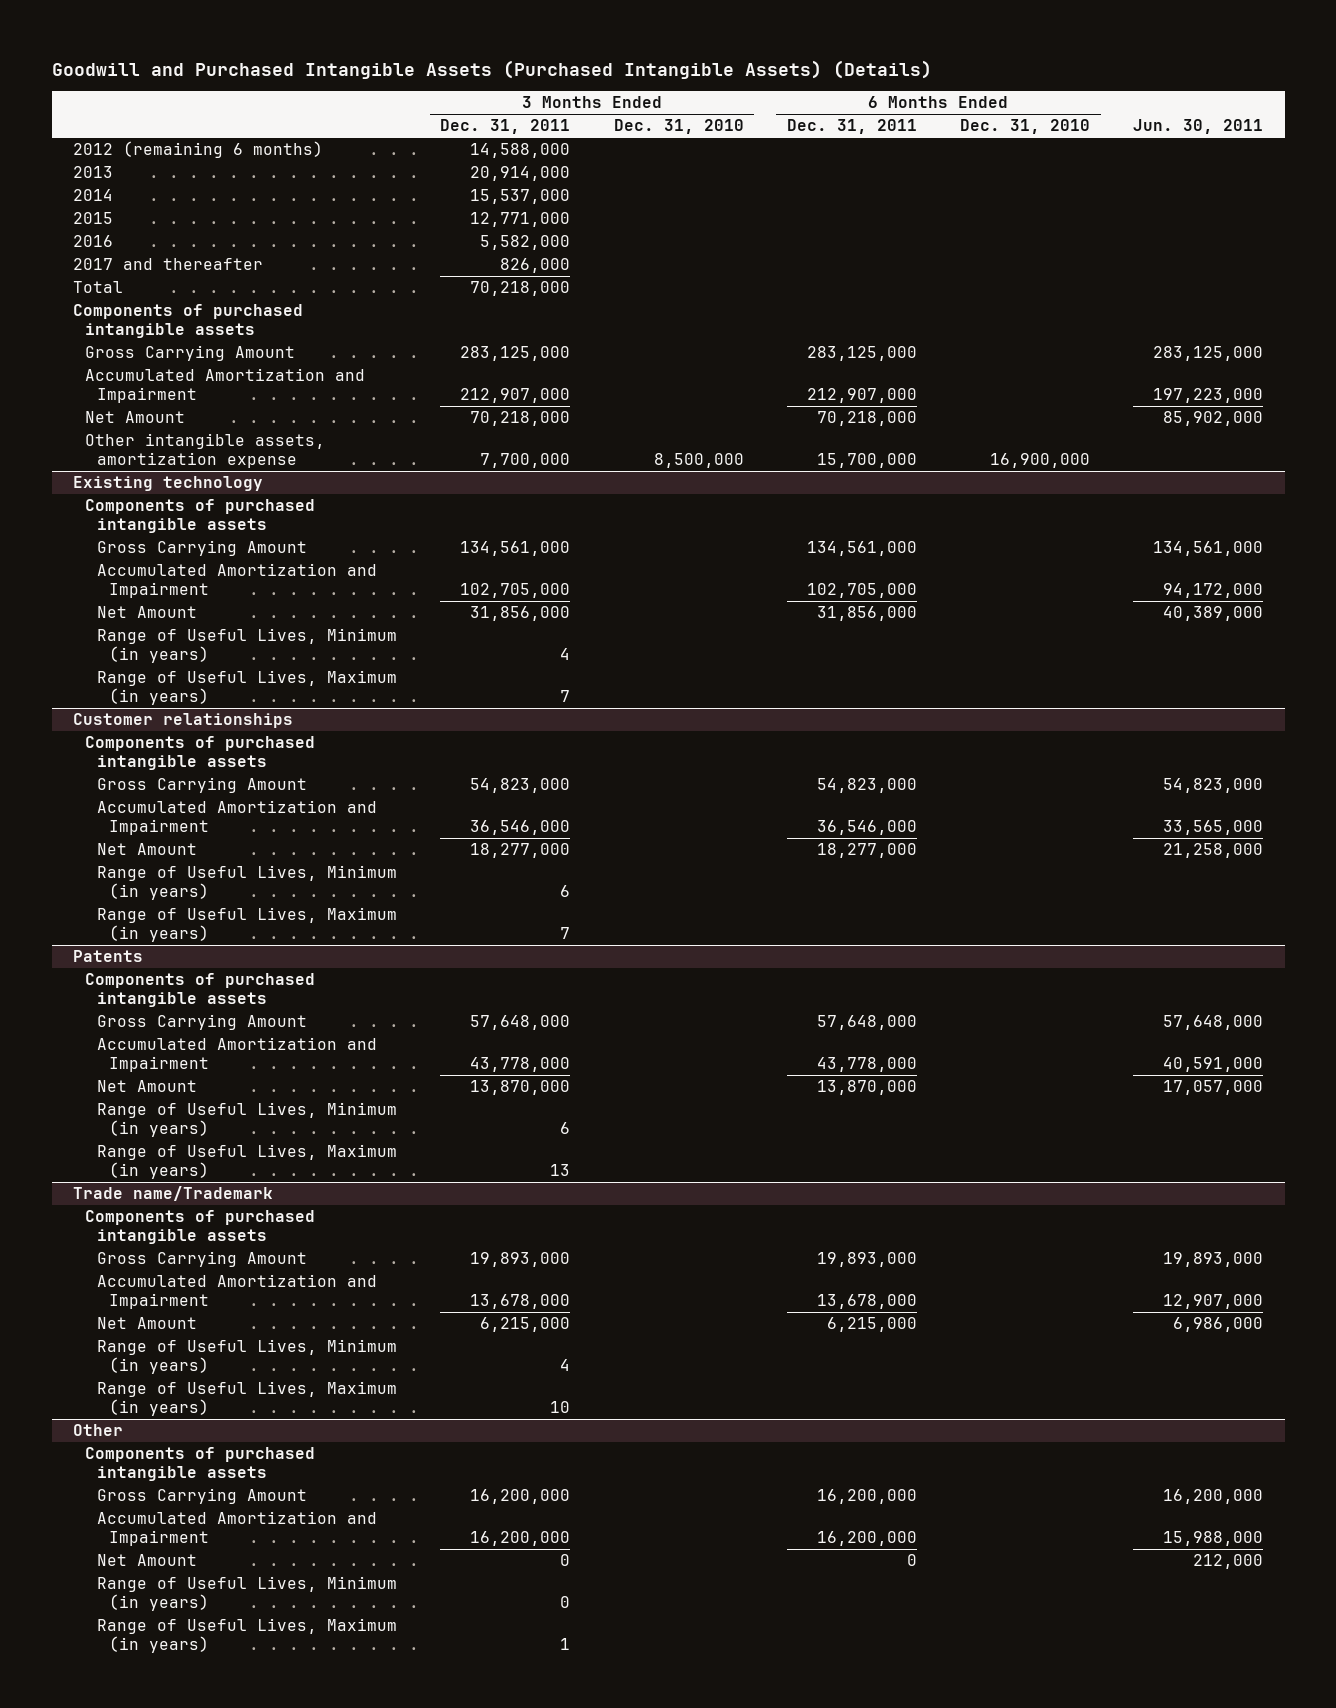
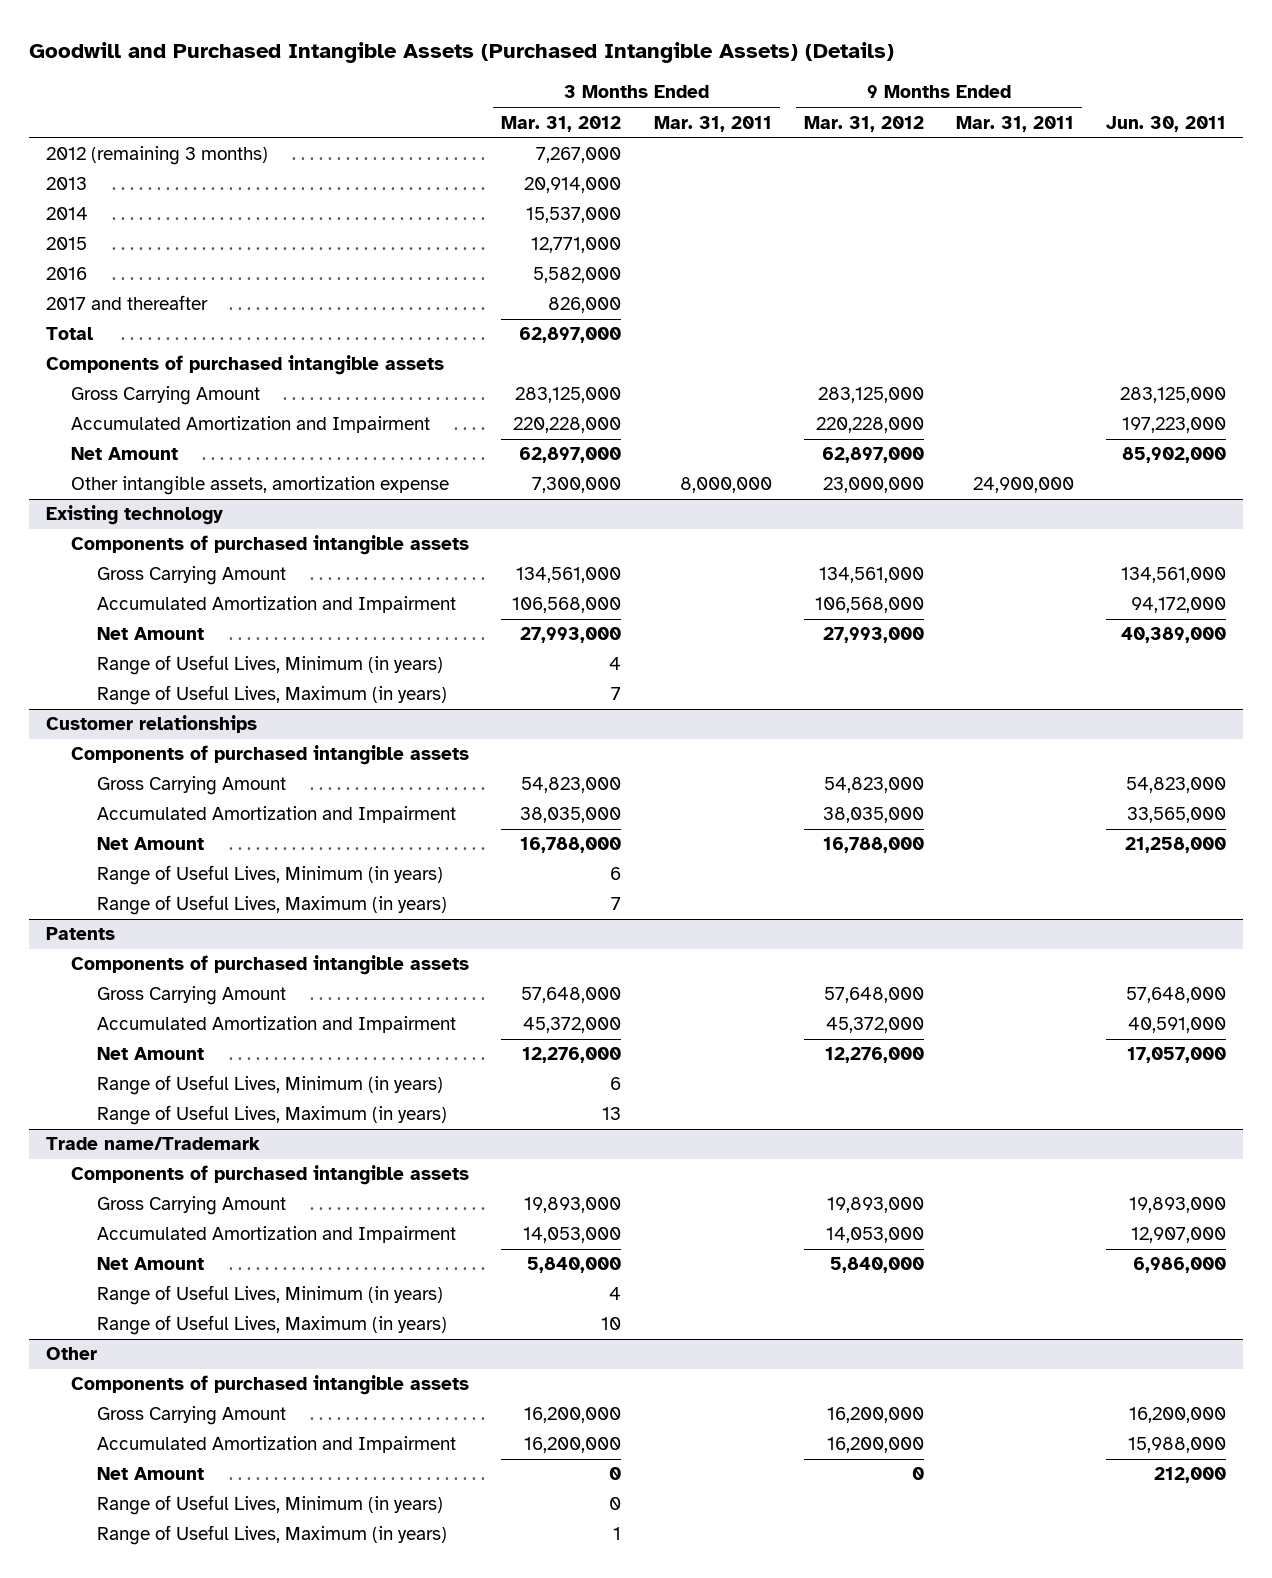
- | 3 Months Ended Dec. 31, 2011 | 3 Months Ended Dec. 31, 2010 | 6 Months Ended Dec. 31, 2011 | 6 Months Ended Dec. 31, 2010 | Jun. 30, 2011
+ | 3 Months Ended Mar. 31, 2012 | 3 Months Ended Mar. 31, 2011 | 9 Months Ended Mar. 31, 2012 | 9 Months Ended Mar. 31, 2011 | Jun. 30, 2011
- 2012 (remaining 6 months) | 14,588,000 | | | |
+ 2012 (remaining 3 months) | 7,267,000 | | | |

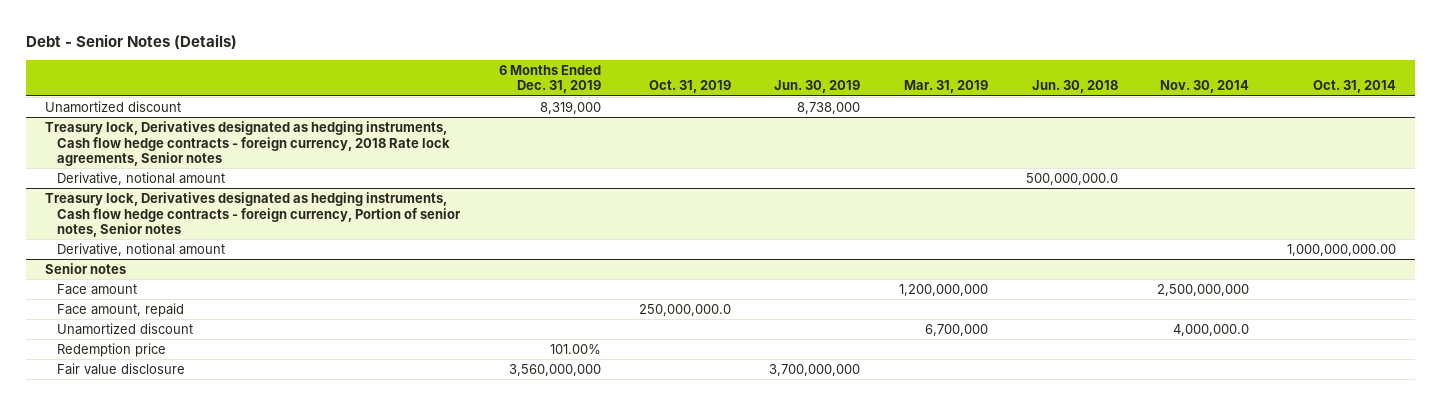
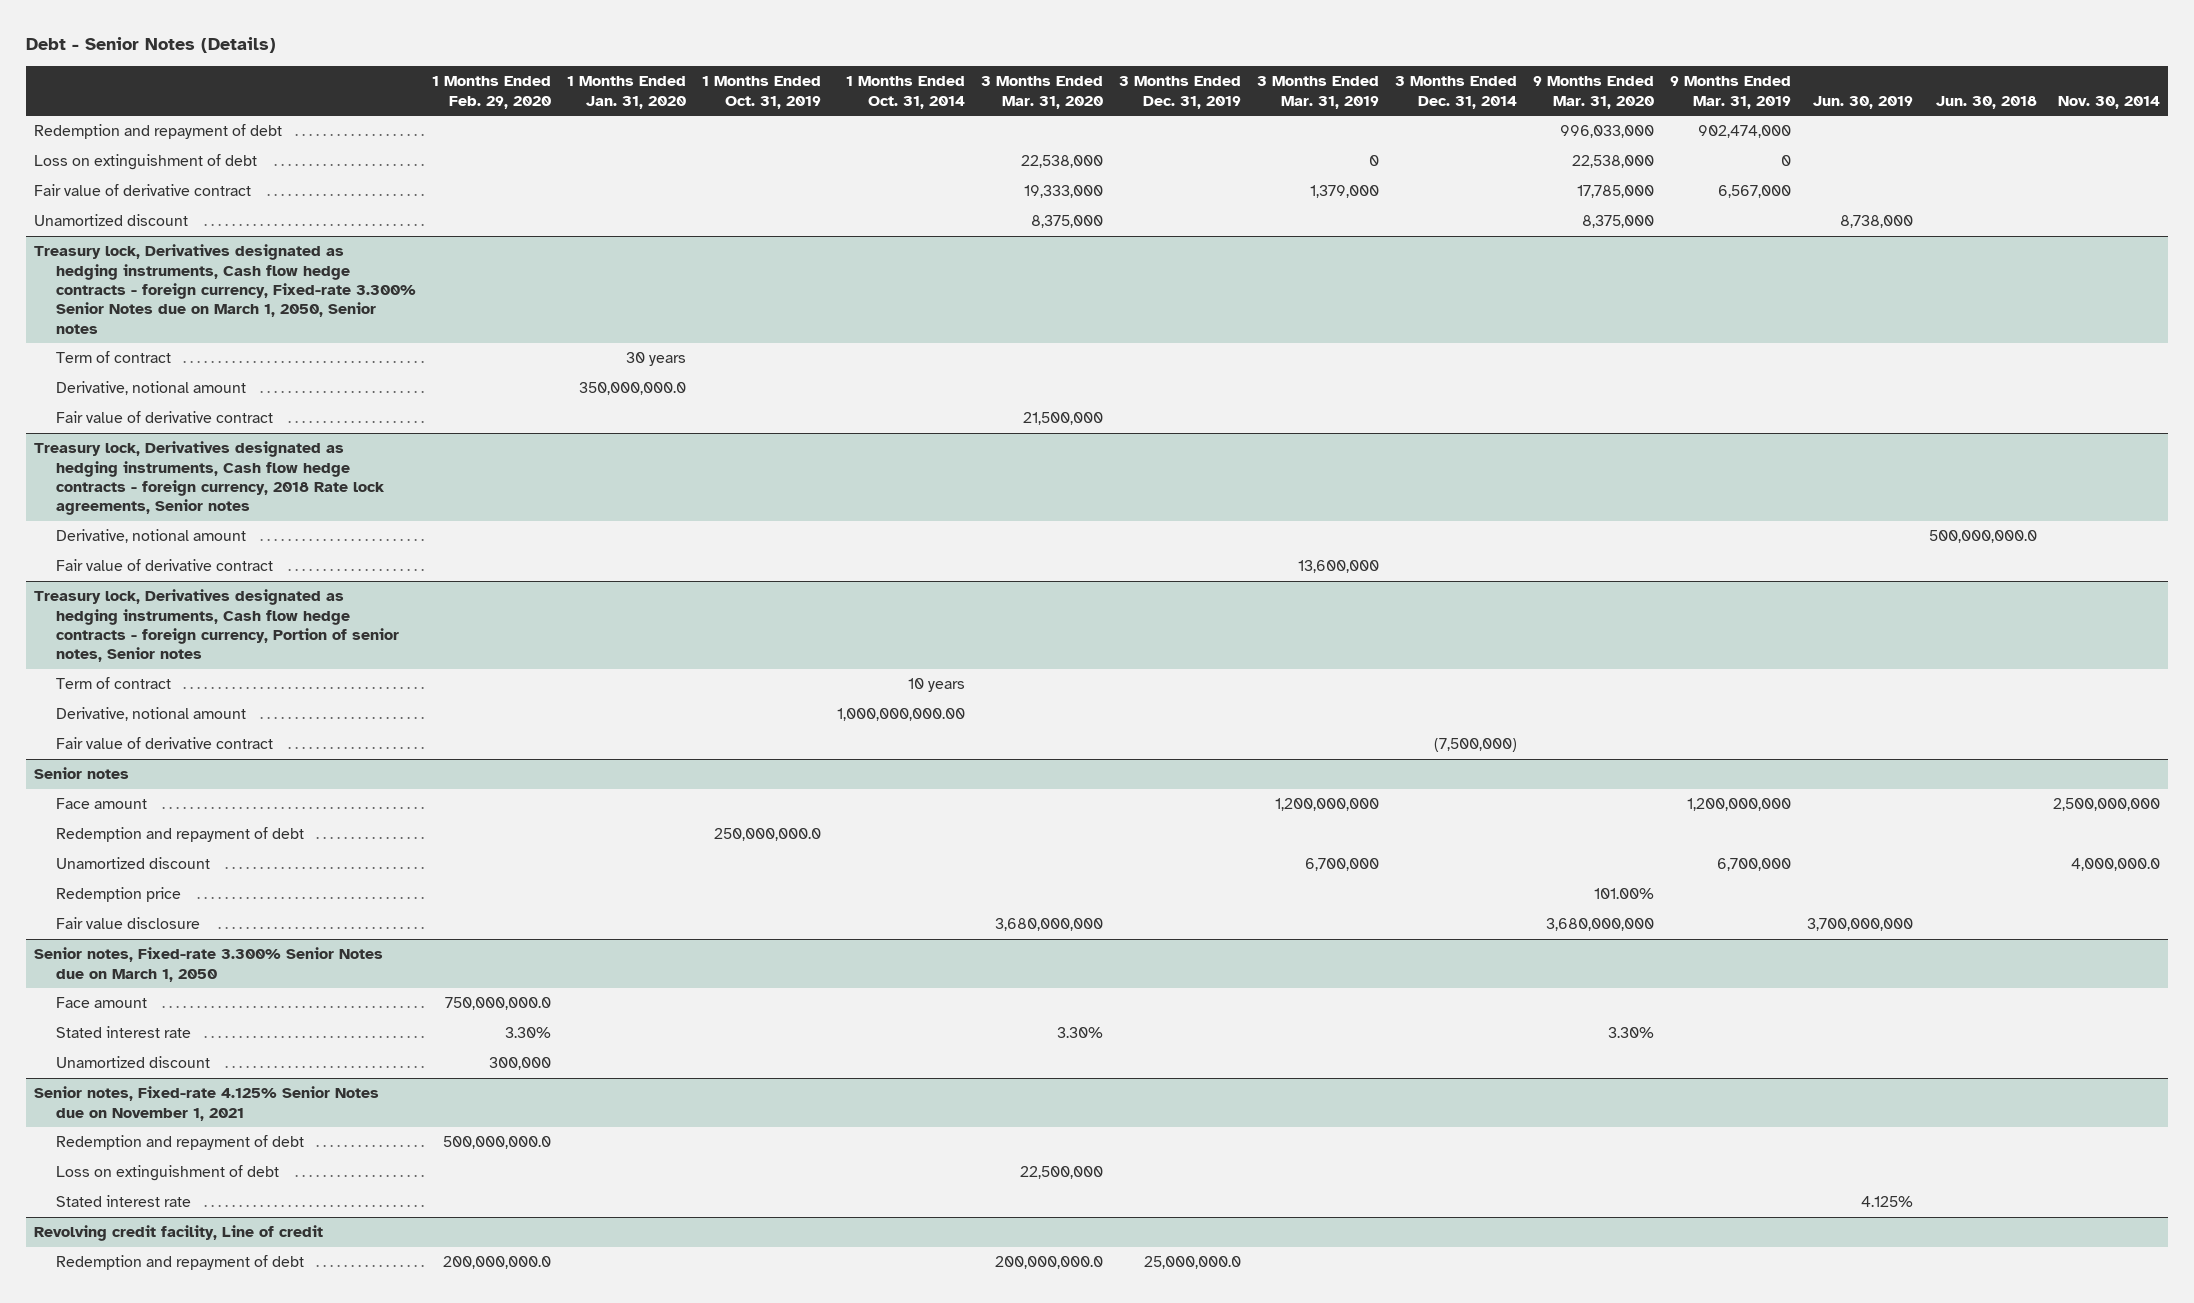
- | 6 Months Ended Dec. 31, 2019 | Oct. 31, 2019 | Jun. 30, 2019 | Mar. 31, 2019 | Jun. 30, 2018 | Nov. 30, 2014 | Oct. 31, 2014
+ | 1 Months Ended Feb. 29, 2020 | 1 Months Ended Jan. 31, 2020 | 1 Months Ended Oct. 31, 2019 | 1 Months Ended Oct. 31, 2014 | 3 Months Ended Mar. 31, 2020 | 3 Months Ended Dec. 31, 2019 | 3 Months Ended Mar. 31, 2019 | 3 Months Ended Dec. 31, 2014 | 9 Months Ended Mar. 31, 2020 | 9 Months Ended Mar. 31, 2019 | Jun. 30, 2019 | Jun. 30, 2018 | Nov. 30, 2014
+ Redemption and repayment of debt | | | | | | | | | 996,033,000 | 902,474,000 | | |
+ Loss on extinguishment of debt | | | | | 22,538,000 | | 0 | | 22,538,000 | 0 | | |
+ Fair value of derivative contract | | | | | 19,333,000 | | 1,379,000 | | 17,785,000 | 6,567,000 | | |
+ Treasury lock, Derivatives designated as hedging instruments, Cash flow hedge contracts - foreign currency, Fixed-rate 3.300% Senior Notes due on March 1, 2050, Senior notes
+ Term of contract | | 30 years | | | | | | | | | | |
+ Derivative, notional amount | | 350,000,000.0 | | | | | | | | | | |
+ Fair value of derivative contract | | | | | 21,500,000 | | | | | | | |
@ Treasury lock, Derivatives designated as hedging instruments, Cash flow hedge contracts - foreign currency, 2018 Rate lock agreements, Senior notes
+ Fair value of derivative contract | | | | | | | 13,600,000 | | | | | |
@ Treasury lock, Derivatives designated as hedging instruments, Cash flow hedge contracts - foreign currency, Portion of senior notes, Senior notes
+ Term of contract | | | | 10 years | | | | | | | | |
+ Fair value of derivative contract | | | | | | | | (7,500,000) | | | | |
@ Senior notes
- Face amount, repaid | | 250,000,000.0 | | | | |
+ Redemption and repayment of debt | | | 250,000,000.0 | | | | | | | | | |
+ Senior notes, Fixed-rate 3.300% Senior Notes due on March 1, 2050
+ Face amount | 750,000,000.0 | | | | | | | | | | | |
+ Stated interest rate | 3.30% | | | | 3.30% | | | | 3.30% | | | |
+ Unamortized discount | 300,000 | | | | | | | | | | | |
+ Senior notes, Fixed-rate 4.125% Senior Notes due on November 1, 2021
+ Redemption and repayment of debt | 500,000,000.0 | | | | | | | | | | | |
+ Loss on extinguishment of debt | | | | | 22,500,000 | | | | | | | |
+ Stated interest rate | | | | | | | | | | | 4.125% | |
+ Revolving credit facility, Line of credit
+ Redemption and repayment of debt | 200,000,000.0 | | | | 200,000,000.0 | 25,000,000.0 | | | | | | |

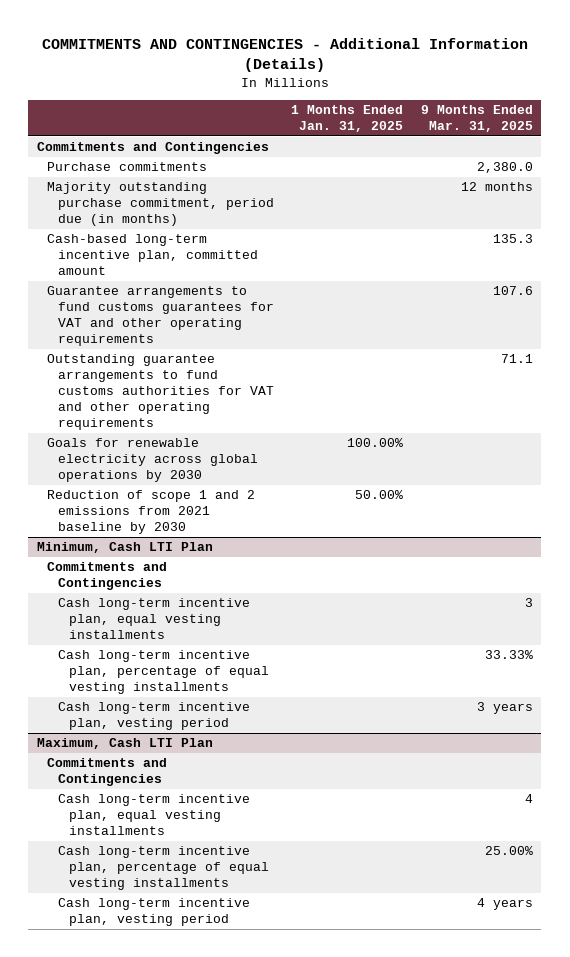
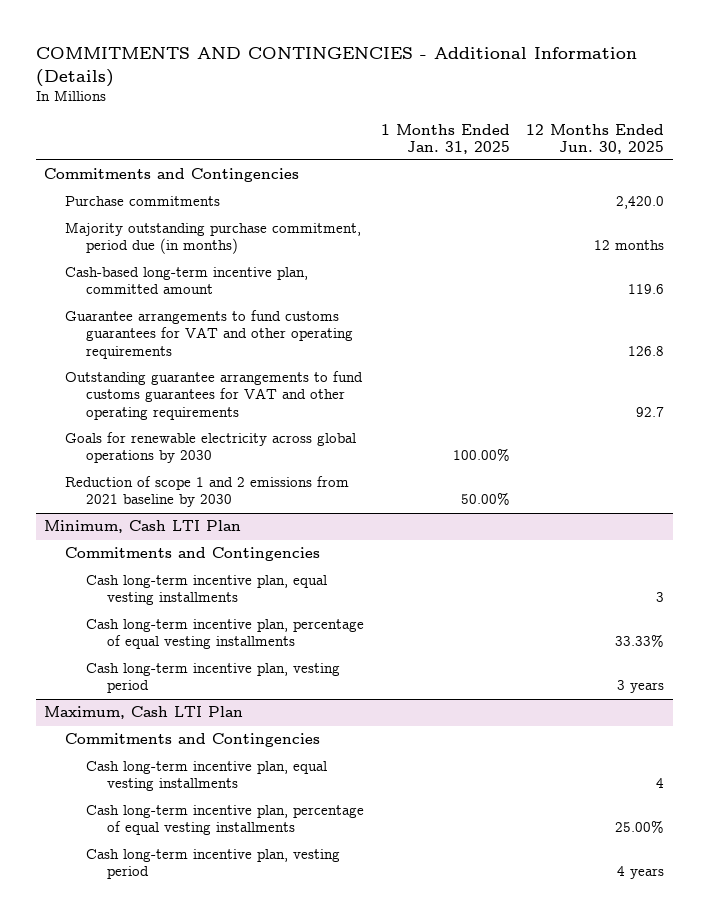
- | 1 Months Ended Jan. 31, 2025 | 9 Months Ended Mar. 31, 2025
+ | 1 Months Ended Jan. 31, 2025 | 12 Months Ended Jun. 30, 2025
- Outstanding guarantee arrangements to fund customs authorities for VAT and other operating requirements | | 71.1
+ Outstanding guarantee arrangements to fund customs guarantees for VAT and other operating requirements | | 92.7

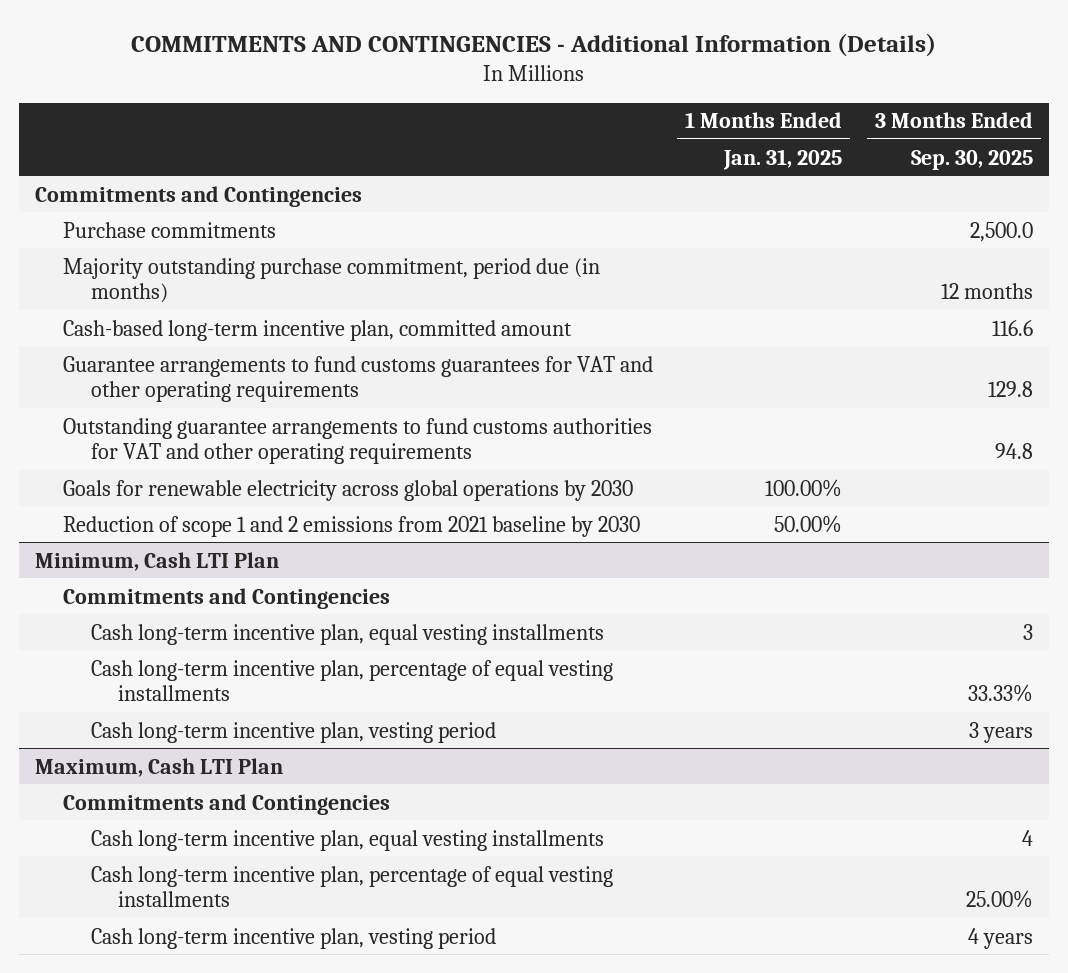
- | 1 Months Ended Jan. 31, 2025 | 12 Months Ended Jun. 30, 2025
+ | 1 Months Ended Jan. 31, 2025 | 3 Months Ended Sep. 30, 2025
- Outstanding guarantee arrangements to fund customs guarantees for VAT and other operating requirements | | 92.7
+ Outstanding guarantee arrangements to fund customs authorities for VAT and other operating requirements | | 94.8

